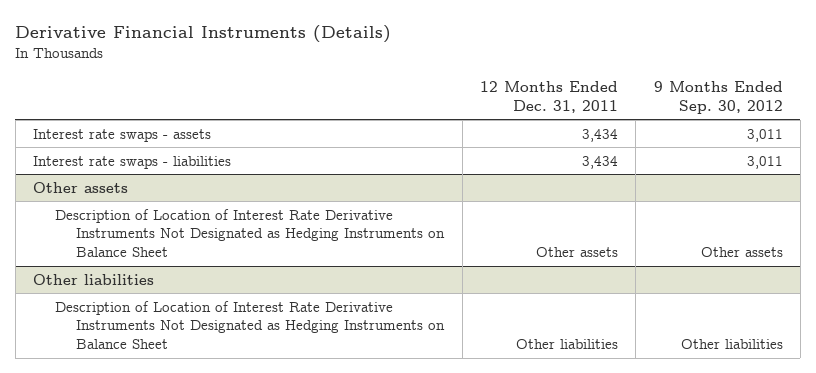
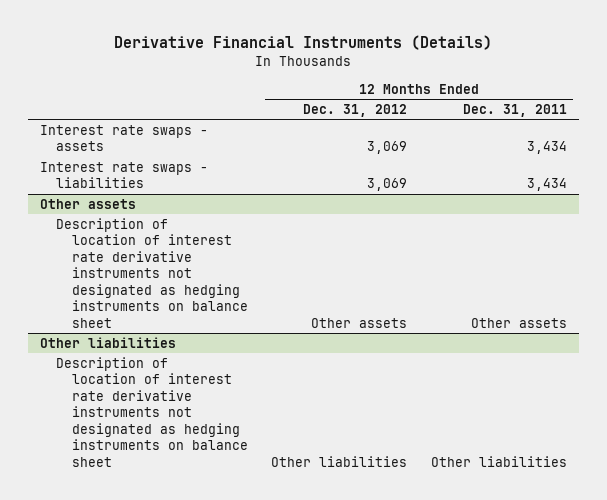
- | 12 Months Ended Dec. 31, 2011 | 9 Months Ended Sep. 30, 2012
+ | 12 Months Ended Dec. 31, 2012 | 12 Months Ended Dec. 31, 2011
@ Other assets
- Description of Location of Interest Rate Derivative Instruments Not Designated as Hedging Instruments on Balance Sheet | Other assets | Other assets
+ Description of location of interest rate derivative instruments not designated as hedging instruments on balance sheet | Other assets | Other assets
@ Other liabilities
- Description of Location of Interest Rate Derivative Instruments Not Designated as Hedging Instruments on Balance Sheet | Other liabilities | Other liabilities
+ Description of location of interest rate derivative instruments not designated as hedging instruments on balance sheet | Other liabilities | Other liabilities

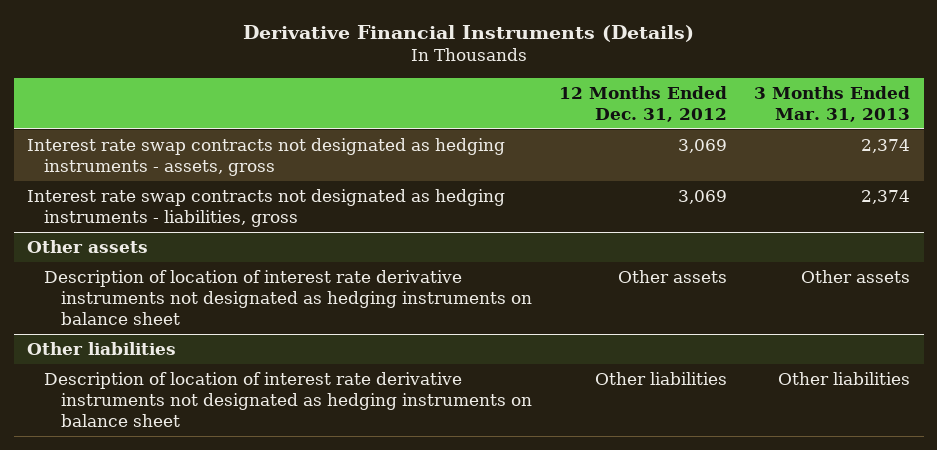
- | 12 Months Ended Dec. 31, 2012 | 12 Months Ended Dec. 31, 2011
+ | 12 Months Ended Dec. 31, 2012 | 3 Months Ended Mar. 31, 2013
- Interest rate swaps - assets | 3,069 | 3,434
- Interest rate swaps - liabilities | 3,069 | 3,434
+ Interest rate swap contracts not designated as hedging instruments - assets, gross | 3,069 | 2,374
+ Interest rate swap contracts not designated as hedging instruments - liabilities, gross | 3,069 | 2,374

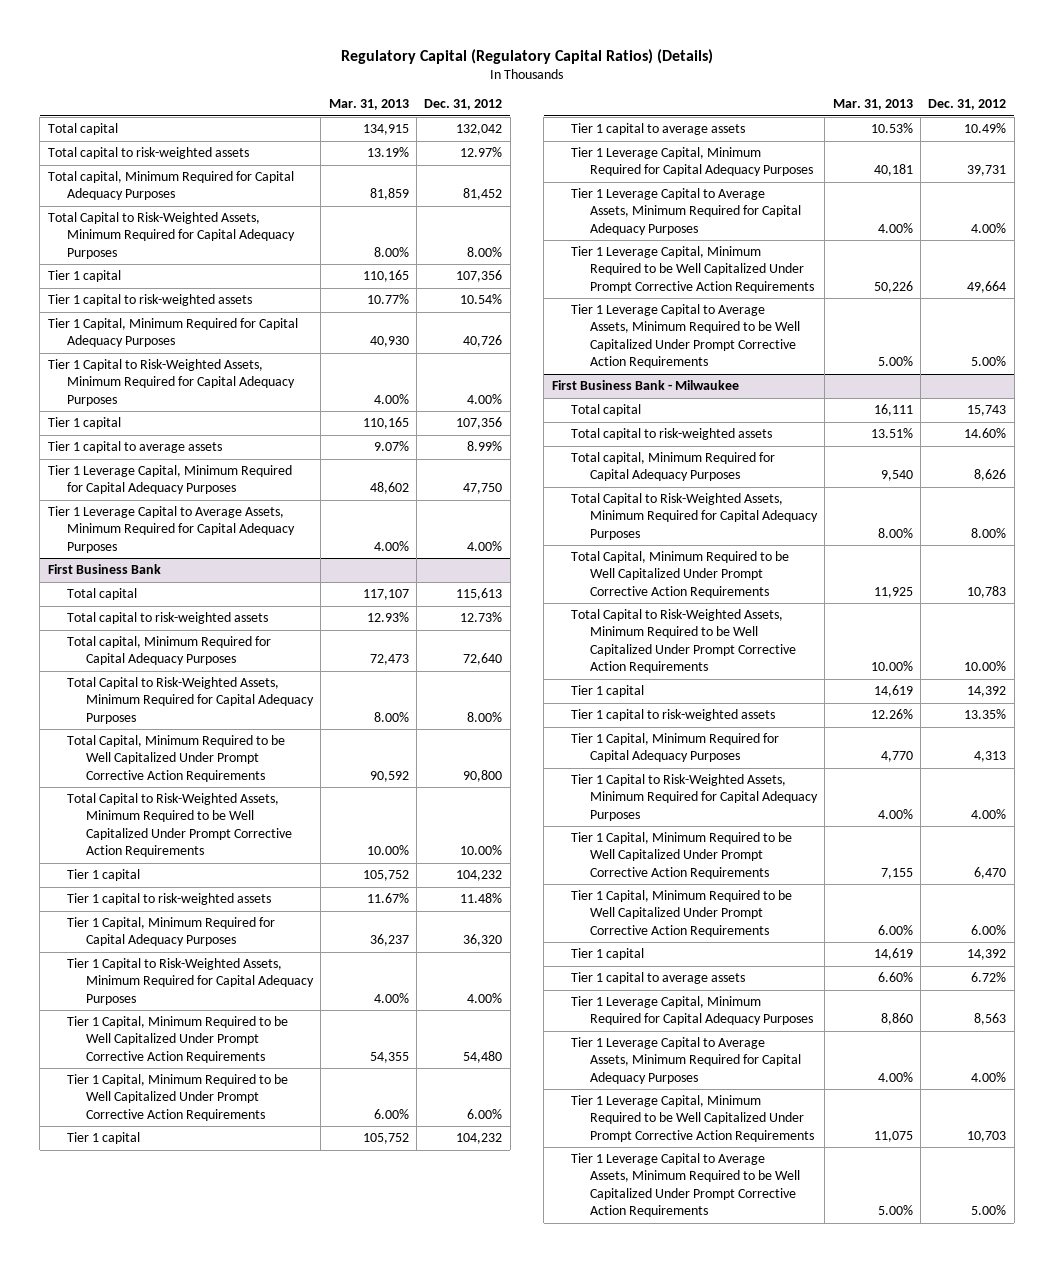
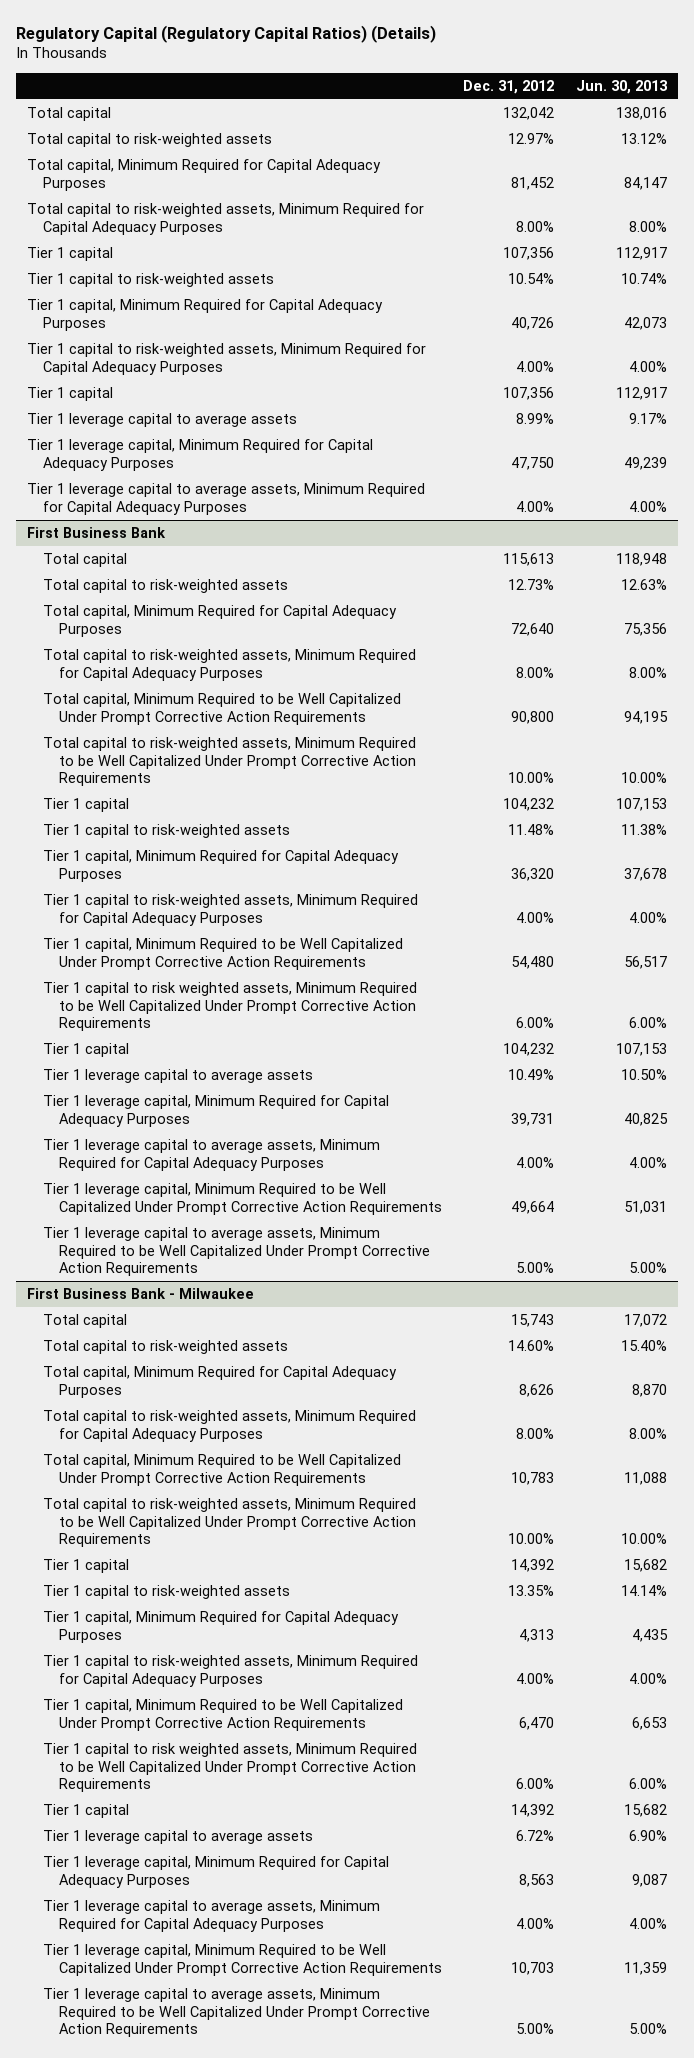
- | Mar. 31, 2013 | Dec. 31, 2012
+ | Dec. 31, 2012 | Jun. 30, 2013
- Total Capital to Risk-Weighted Assets, Minimum Required for Capital Adequacy Purposes | 8.00% | 8.00%
+ Total capital to risk-weighted assets, Minimum Required for Capital Adequacy Purposes | 8.00% | 8.00%
- Tier 1 Capital, Minimum Required for Capital Adequacy Purposes | 40,930 | 40,726
- Tier 1 Capital to Risk-Weighted Assets, Minimum Required for Capital Adequacy Purposes | 4.00% | 4.00%
+ Tier 1 capital, Minimum Required for Capital Adequacy Purposes | 40,726 | 42,073
+ Tier 1 capital to risk-weighted assets, Minimum Required for Capital Adequacy Purposes | 4.00% | 4.00%
- Tier 1 capital to average assets | 9.07% | 8.99%
- Tier 1 Leverage Capital, Minimum Required for Capital Adequacy Purposes | 48,602 | 47,750
- Tier 1 Leverage Capital to Average Assets, Minimum Required for Capital Adequacy Purposes | 4.00% | 4.00%
+ Tier 1 leverage capital to average assets | 8.99% | 9.17%
+ Tier 1 leverage capital, Minimum Required for Capital Adequacy Purposes | 47,750 | 49,239
+ Tier 1 leverage capital to average assets, Minimum Required for Capital Adequacy Purposes | 4.00% | 4.00%
@ First Business Bank
- Total Capital to Risk-Weighted Assets, Minimum Required for Capital Adequacy Purposes | 8.00% | 8.00%
- Total Capital, Minimum Required to be Well Capitalized Under Prompt Corrective Action Requirements | 90,592 | 90,800
- Total Capital to Risk-Weighted Assets, Minimum Required to be Well Capitalized Under Prompt Corrective Action Requirements | 10.00% | 10.00%
+ Total capital to risk-weighted assets, Minimum Required for Capital Adequacy Purposes | 8.00% | 8.00%
+ Total capital, Minimum Required to be Well Capitalized Under Prompt Corrective Action Requirements | 90,800 | 94,195
+ Total capital to risk-weighted assets, Minimum Required to be Well Capitalized Under Prompt Corrective Action Requirements | 10.00% | 10.00%
- Tier 1 Capital, Minimum Required for Capital Adequacy Purposes | 36,237 | 36,320
- Tier 1 Capital to Risk-Weighted Assets, Minimum Required for Capital Adequacy Purposes | 4.00% | 4.00%
- Tier 1 Capital, Minimum Required to be Well Capitalized Under Prompt Corrective Action Requirements | 54,355 | 54,480
- Tier 1 Capital, Minimum Required to be Well Capitalized Under Prompt Corrective Action Requirements | 6.00% | 6.00%
+ Tier 1 capital, Minimum Required for Capital Adequacy Purposes | 36,320 | 37,678
+ Tier 1 capital to risk-weighted assets, Minimum Required for Capital Adequacy Purposes | 4.00% | 4.00%
+ Tier 1 capital, Minimum Required to be Well Capitalized Under Prompt Corrective Action Requirements | 54,480 | 56,517
+ Tier 1 capital to risk weighted assets, Minimum Required to be Well Capitalized Under Prompt Corrective Action Requirements | 6.00% | 6.00%
- Tier 1 capital to average assets | 10.53% | 10.49%
- Tier 1 Leverage Capital, Minimum Required for Capital Adequacy Purposes | 40,181 | 39,731
- Tier 1 Leverage Capital to Average Assets, Minimum Required for Capital Adequacy Purposes | 4.00% | 4.00%
- Tier 1 Leverage Capital, Minimum Required to be Well Capitalized Under Prompt Corrective Action Requirements | 50,226 | 49,664
- Tier 1 Leverage Capital to Average Assets, Minimum Required to be Well Capitalized Under Prompt Corrective Action Requirements | 5.00% | 5.00%
+ Tier 1 leverage capital to average assets | 10.49% | 10.50%
+ Tier 1 leverage capital, Minimum Required for Capital Adequacy Purposes | 39,731 | 40,825
+ Tier 1 leverage capital to average assets, Minimum Required for Capital Adequacy Purposes | 4.00% | 4.00%
+ Tier 1 leverage capital, Minimum Required to be Well Capitalized Under Prompt Corrective Action Requirements | 49,664 | 51,031
+ Tier 1 leverage capital to average assets, Minimum Required to be Well Capitalized Under Prompt Corrective Action Requirements | 5.00% | 5.00%
@ First Business Bank - Milwaukee
- Total Capital to Risk-Weighted Assets, Minimum Required for Capital Adequacy Purposes | 8.00% | 8.00%
- Total Capital, Minimum Required to be Well Capitalized Under Prompt Corrective Action Requirements | 11,925 | 10,783
- Total Capital to Risk-Weighted Assets, Minimum Required to be Well Capitalized Under Prompt Corrective Action Requirements | 10.00% | 10.00%
+ Total capital to risk-weighted assets, Minimum Required for Capital Adequacy Purposes | 8.00% | 8.00%
+ Total capital, Minimum Required to be Well Capitalized Under Prompt Corrective Action Requirements | 10,783 | 11,088
+ Total capital to risk-weighted assets, Minimum Required to be Well Capitalized Under Prompt Corrective Action Requirements | 10.00% | 10.00%
- Tier 1 Capital, Minimum Required for Capital Adequacy Purposes | 4,770 | 4,313
- Tier 1 Capital to Risk-Weighted Assets, Minimum Required for Capital Adequacy Purposes | 4.00% | 4.00%
- Tier 1 Capital, Minimum Required to be Well Capitalized Under Prompt Corrective Action Requirements | 7,155 | 6,470
- Tier 1 Capital, Minimum Required to be Well Capitalized Under Prompt Corrective Action Requirements | 6.00% | 6.00%
+ Tier 1 capital, Minimum Required for Capital Adequacy Purposes | 4,313 | 4,435
+ Tier 1 capital to risk-weighted assets, Minimum Required for Capital Adequacy Purposes | 4.00% | 4.00%
+ Tier 1 capital, Minimum Required to be Well Capitalized Under Prompt Corrective Action Requirements | 6,470 | 6,653
+ Tier 1 capital to risk weighted assets, Minimum Required to be Well Capitalized Under Prompt Corrective Action Requirements | 6.00% | 6.00%
- Tier 1 capital to average assets | 6.60% | 6.72%
- Tier 1 Leverage Capital, Minimum Required for Capital Adequacy Purposes | 8,860 | 8,563
- Tier 1 Leverage Capital to Average Assets, Minimum Required for Capital Adequacy Purposes | 4.00% | 4.00%
- Tier 1 Leverage Capital, Minimum Required to be Well Capitalized Under Prompt Corrective Action Requirements | 11,075 | 10,703
- Tier 1 Leverage Capital to Average Assets, Minimum Required to be Well Capitalized Under Prompt Corrective Action Requirements | 5.00% | 5.00%
+ Tier 1 leverage capital to average assets | 6.72% | 6.90%
+ Tier 1 leverage capital, Minimum Required for Capital Adequacy Purposes | 8,563 | 9,087
+ Tier 1 leverage capital to average assets, Minimum Required for Capital Adequacy Purposes | 4.00% | 4.00%
+ Tier 1 leverage capital, Minimum Required to be Well Capitalized Under Prompt Corrective Action Requirements | 10,703 | 11,359
+ Tier 1 leverage capital to average assets, Minimum Required to be Well Capitalized Under Prompt Corrective Action Requirements | 5.00% | 5.00%

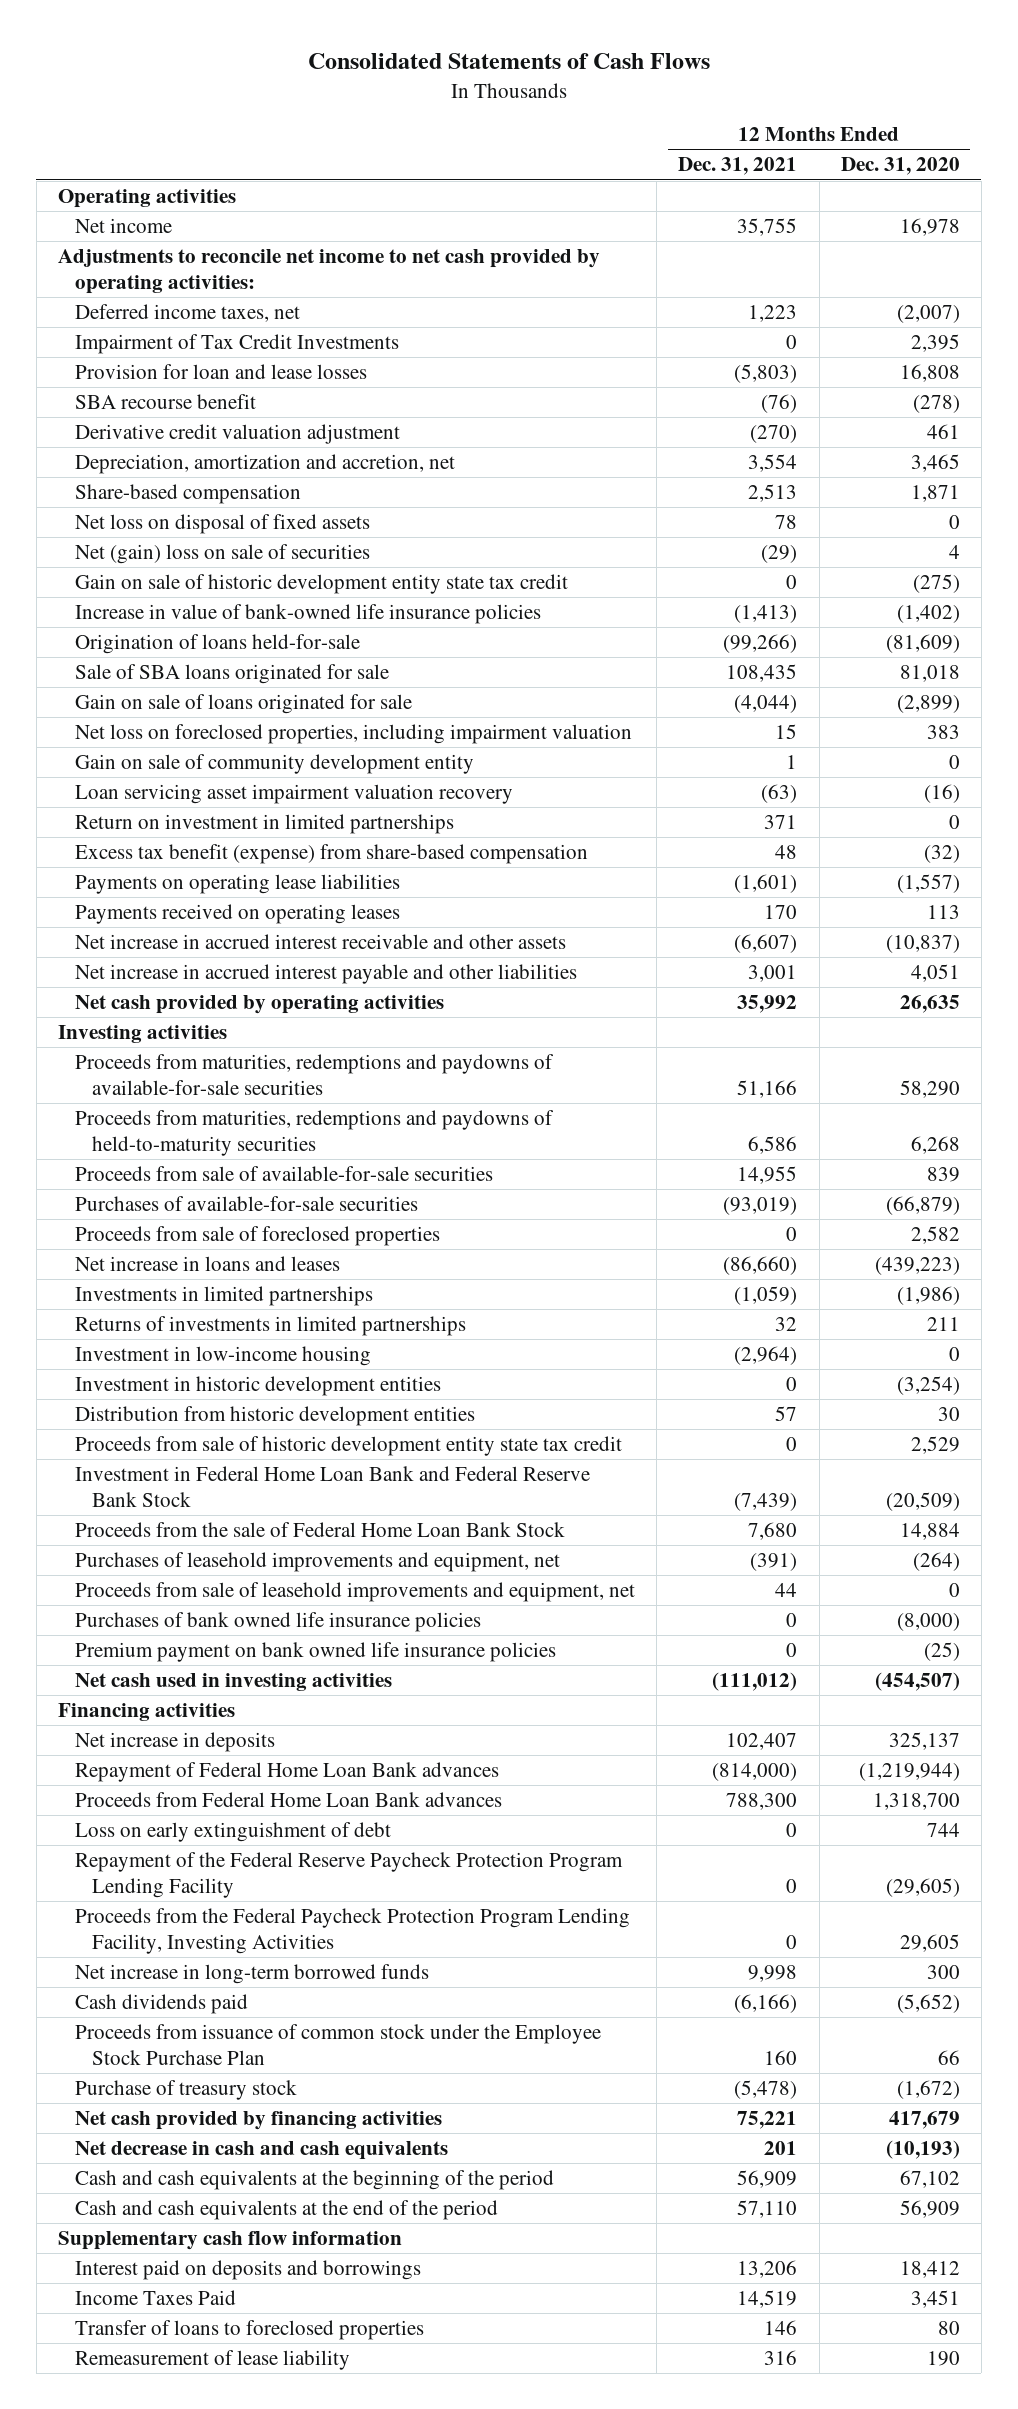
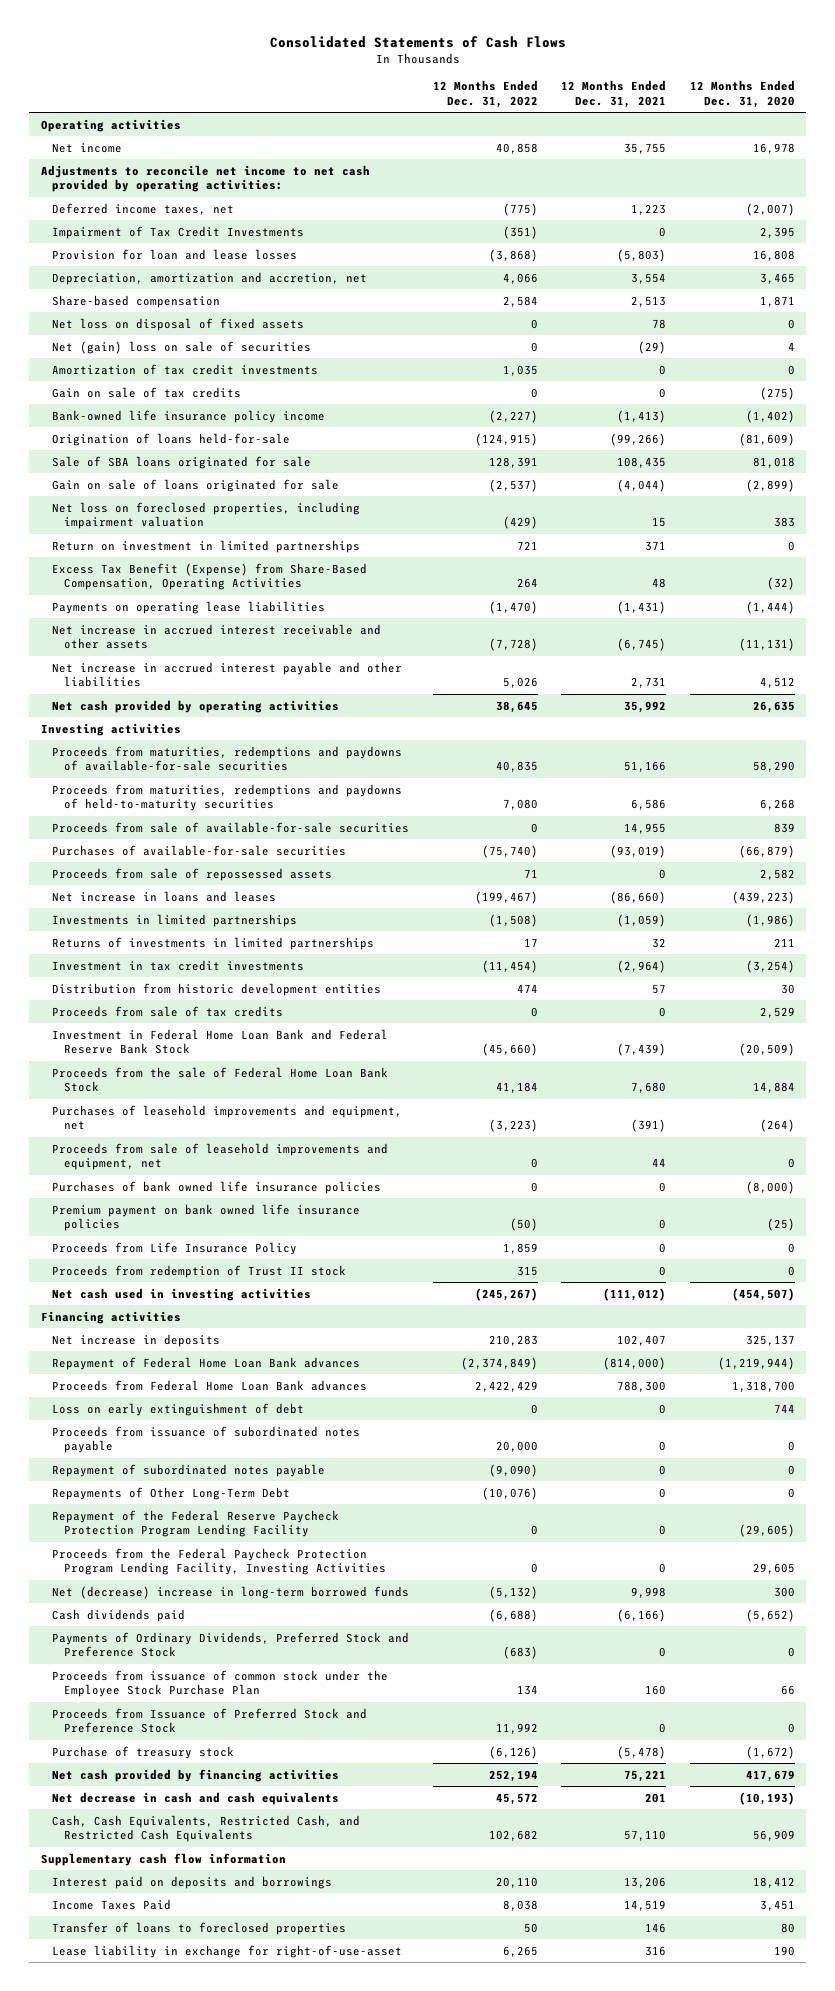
- | 12 Months Ended Dec. 31, 2021 | 12 Months Ended Dec. 31, 2020
+ | 12 Months Ended Dec. 31, 2022 | 12 Months Ended Dec. 31, 2021 | 12 Months Ended Dec. 31, 2020
- SBA recourse benefit | (76) | (278)
- Derivative credit valuation adjustment | (270) | 461
- Gain on sale of historic development entity state tax credit | 0 | (275)
- Increase in value of bank-owned life insurance policies | (1,413) | (1,402)
+ Amortization of tax credit investments | 1,035 | 0 | 0
+ Gain on sale of tax credits | 0 | 0 | (275)
+ Bank-owned life insurance policy income | (2,227) | (1,413) | (1,402)
- Gain on sale of community development entity | 1 | 0
- Loan servicing asset impairment valuation recovery | (63) | (16)
- Excess tax benefit (expense) from share-based compensation | 48 | (32)
- Payments on operating lease liabilities | (1,601) | (1,557)
- Payments received on operating leases | 170 | 113
- Net increase in accrued interest receivable and other assets | (6,607) | (10,837)
- Net increase in accrued interest payable and other liabilities | 3,001 | 4,051
+ Excess Tax Benefit (Expense) from Share-Based Compensation, Operating Activities | 264 | 48 | (32)
+ Payments on operating lease liabilities | (1,470) | (1,431) | (1,444)
+ Net increase in accrued interest receivable and other assets | (7,728) | (6,745) | (11,131)
+ Net increase in accrued interest payable and other liabilities | 5,026 | 2,731 | 4,512
- Proceeds from sale of foreclosed properties | 0 | 2,582
+ Proceeds from sale of repossessed assets | 71 | 0 | 2,582
- Investment in low-income housing | (2,964) | 0
- Investment in historic development entities | 0 | (3,254)
+ Investment in tax credit investments | (11,454) | (2,964) | (3,254)
- Proceeds from sale of historic development entity state tax credit | 0 | 2,529
+ Proceeds from sale of tax credits | 0 | 0 | 2,529
+ Proceeds from Life Insurance Policy | 1,859 | 0 | 0
+ Proceeds from redemption of Trust II stock | 315 | 0 | 0
+ Proceeds from issuance of subordinated notes payable | 20,000 | 0 | 0
+ Repayment of subordinated notes payable | (9,090) | 0 | 0
+ Repayments of Other Long-Term Debt | (10,076) | 0 | 0
- Net increase in long-term borrowed funds | 9,998 | 300
+ Net (decrease) increase in long-term borrowed funds | (5,132) | 9,998 | 300
+ Payments of Ordinary Dividends, Preferred Stock and Preference Stock | (683) | 0 | 0
+ Proceeds from Issuance of Preferred Stock and Preference Stock | 11,992 | 0 | 0
- Cash and cash equivalents at the beginning of the period | 56,909 | 67,102
- Cash and cash equivalents at the end of the period | 57,110 | 56,909
+ Cash, Cash Equivalents, Restricted Cash, and Restricted Cash Equivalents | 102,682 | 57,110 | 56,909
- Remeasurement of lease liability | 316 | 190
+ Lease liability in exchange for right-of-use-asset | 6,265 | 316 | 190

